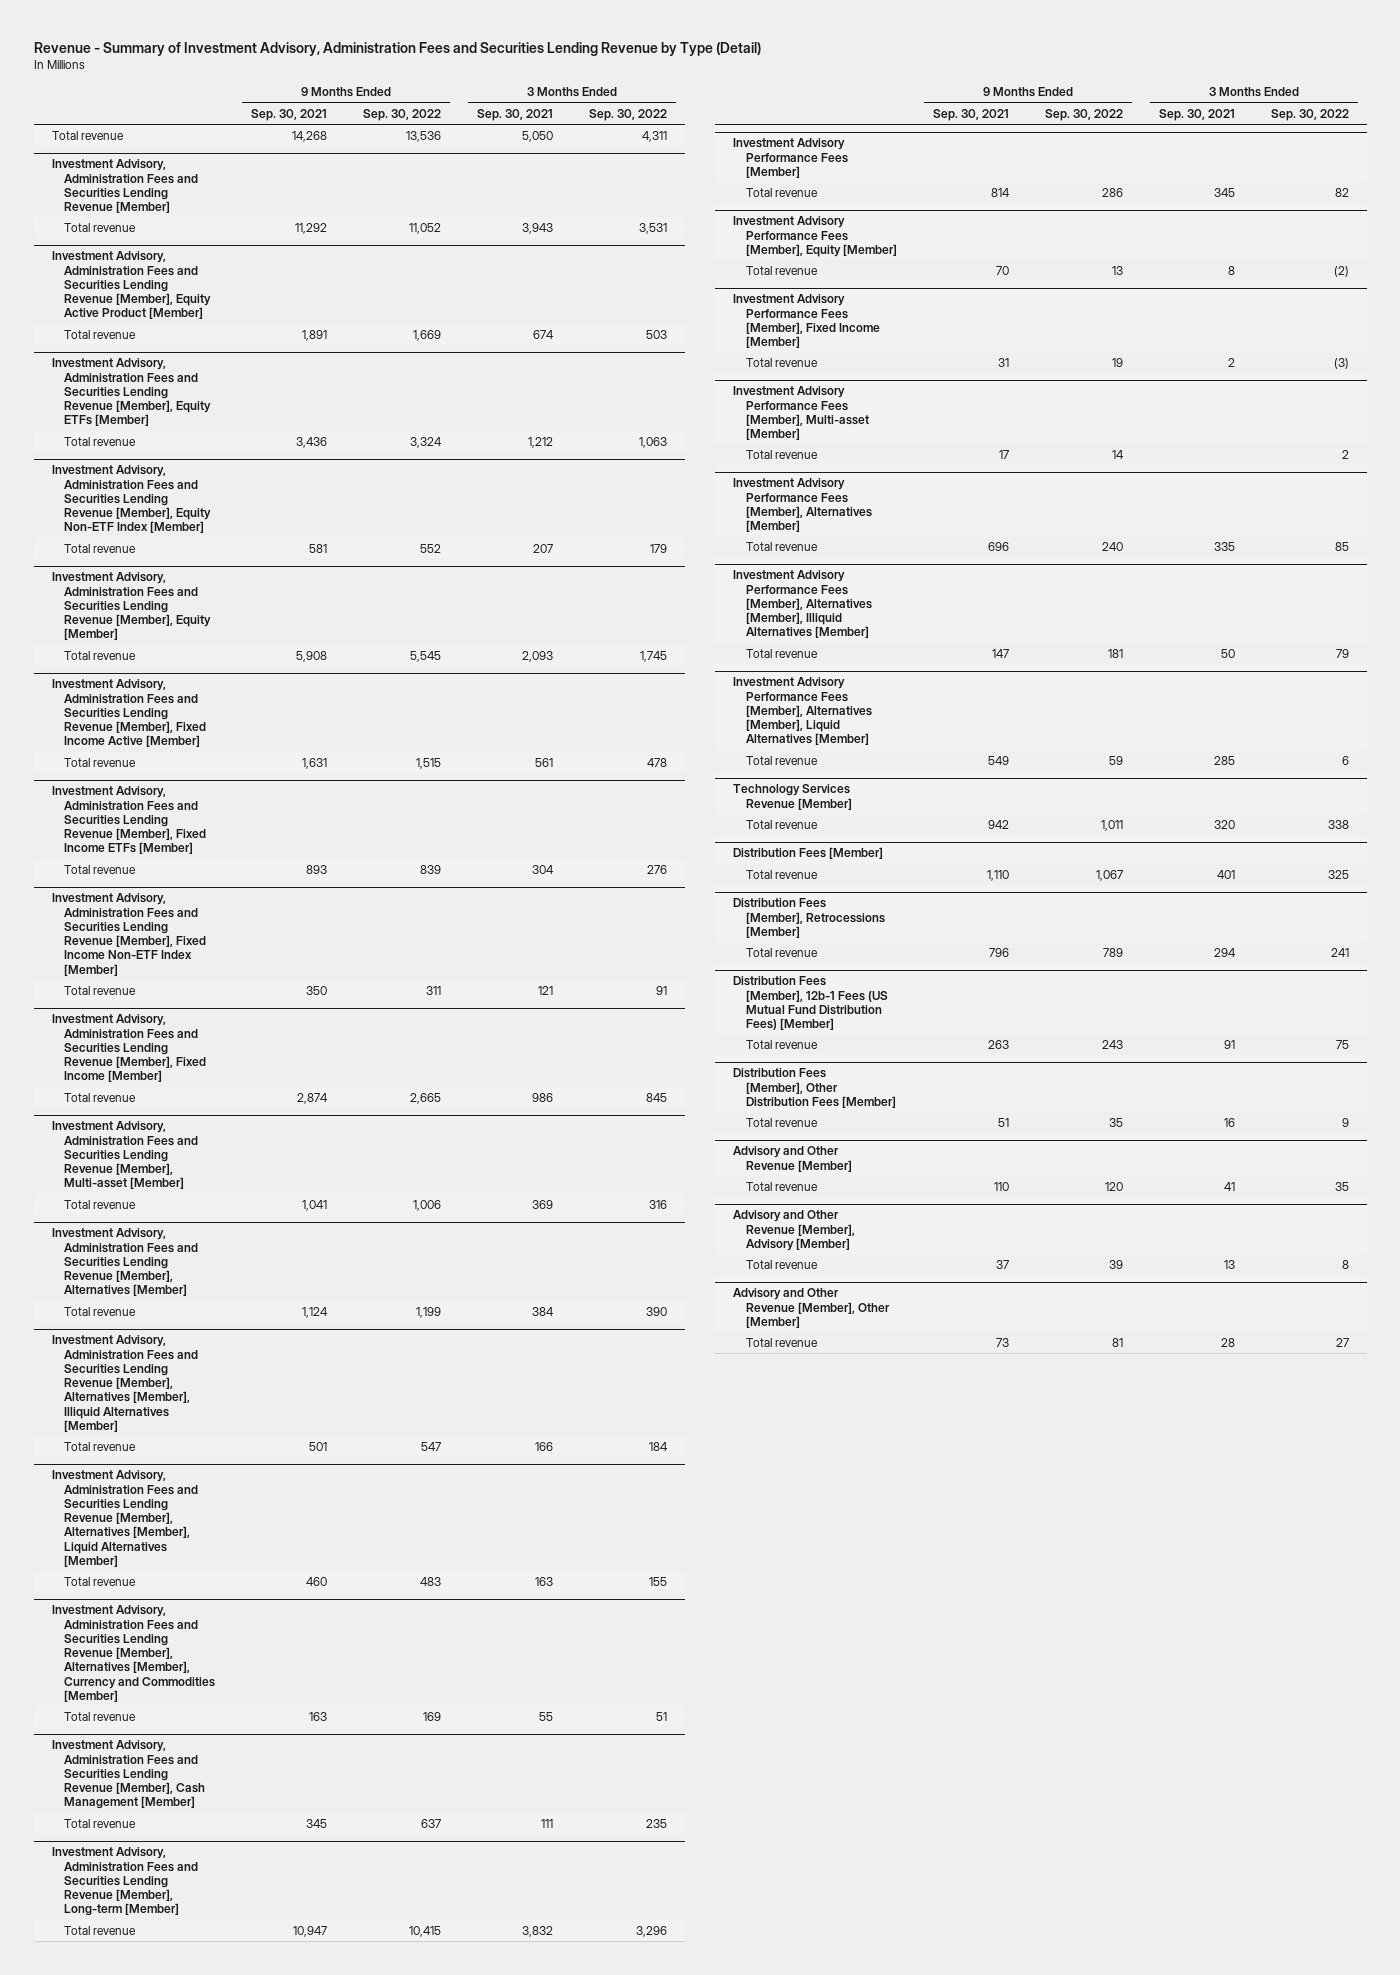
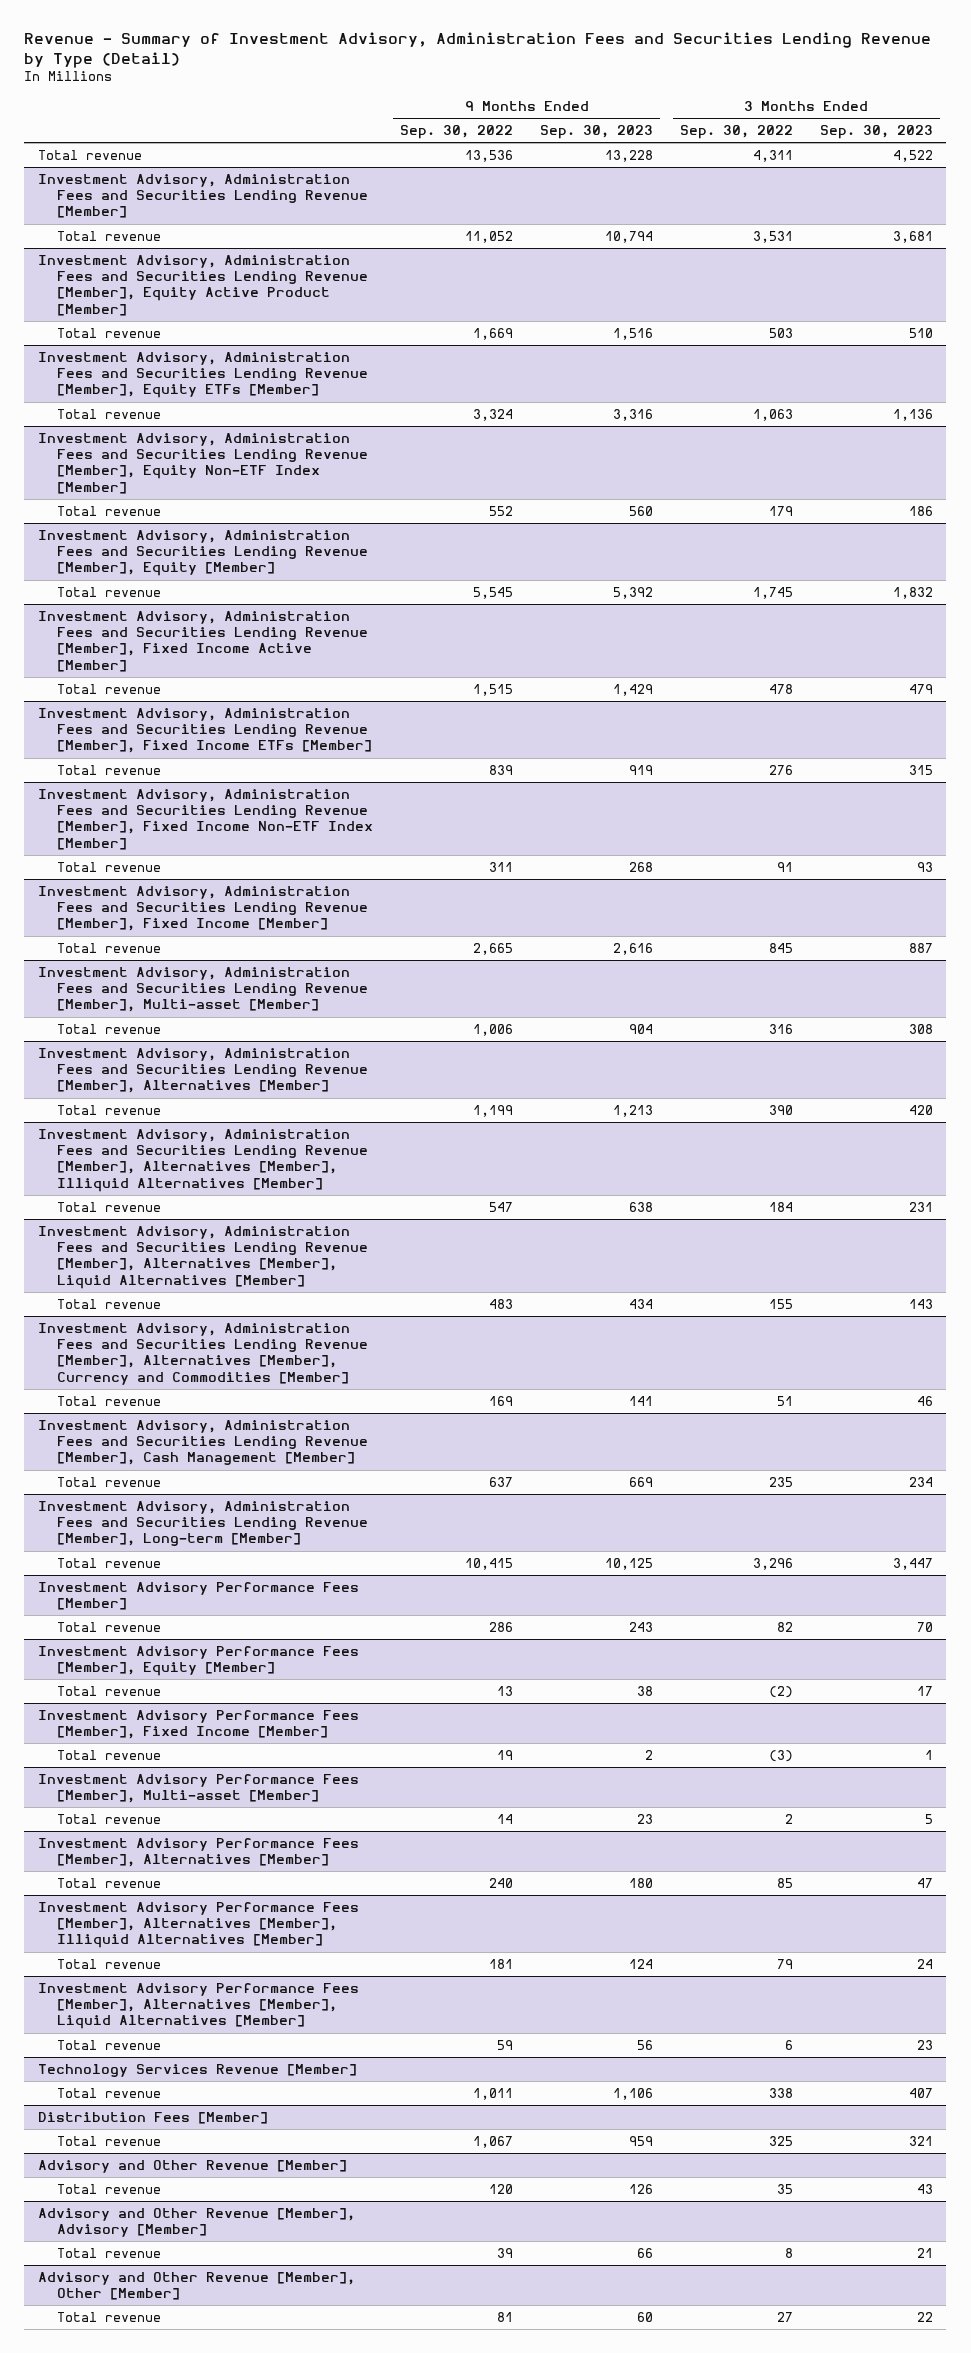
- | 9 Months Ended Sep. 30, 2021 | 9 Months Ended Sep. 30, 2022 | 3 Months Ended Sep. 30, 2021 | 3 Months Ended Sep. 30, 2022
+ | 9 Months Ended Sep. 30, 2022 | 9 Months Ended Sep. 30, 2023 | 3 Months Ended Sep. 30, 2022 | 3 Months Ended Sep. 30, 2023
- Distribution Fees [Member], Retrocessions [Member]
- Total revenue | 796 | 789 | 294 | 241
- Distribution Fees [Member], 12b-1 Fees (US Mutual Fund Distribution Fees) [Member]
- Total revenue | 263 | 243 | 91 | 75
- Distribution Fees [Member], Other Distribution Fees [Member]
- Total revenue | 51 | 35 | 16 | 9

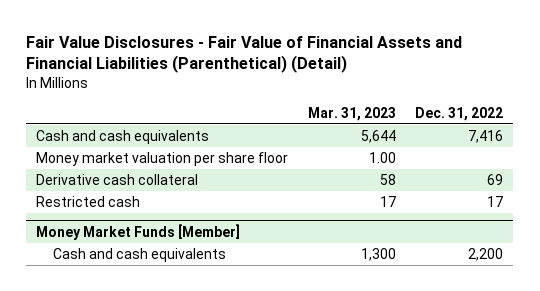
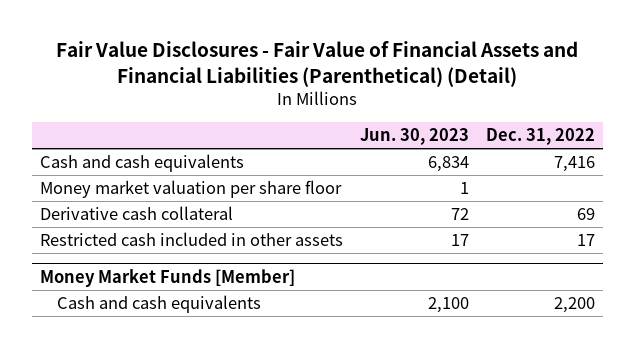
- | Mar. 31, 2023 | Dec. 31, 2022
+ | Jun. 30, 2023 | Dec. 31, 2022
- Restricted cash | 17 | 17
+ Restricted cash included in other assets | 17 | 17

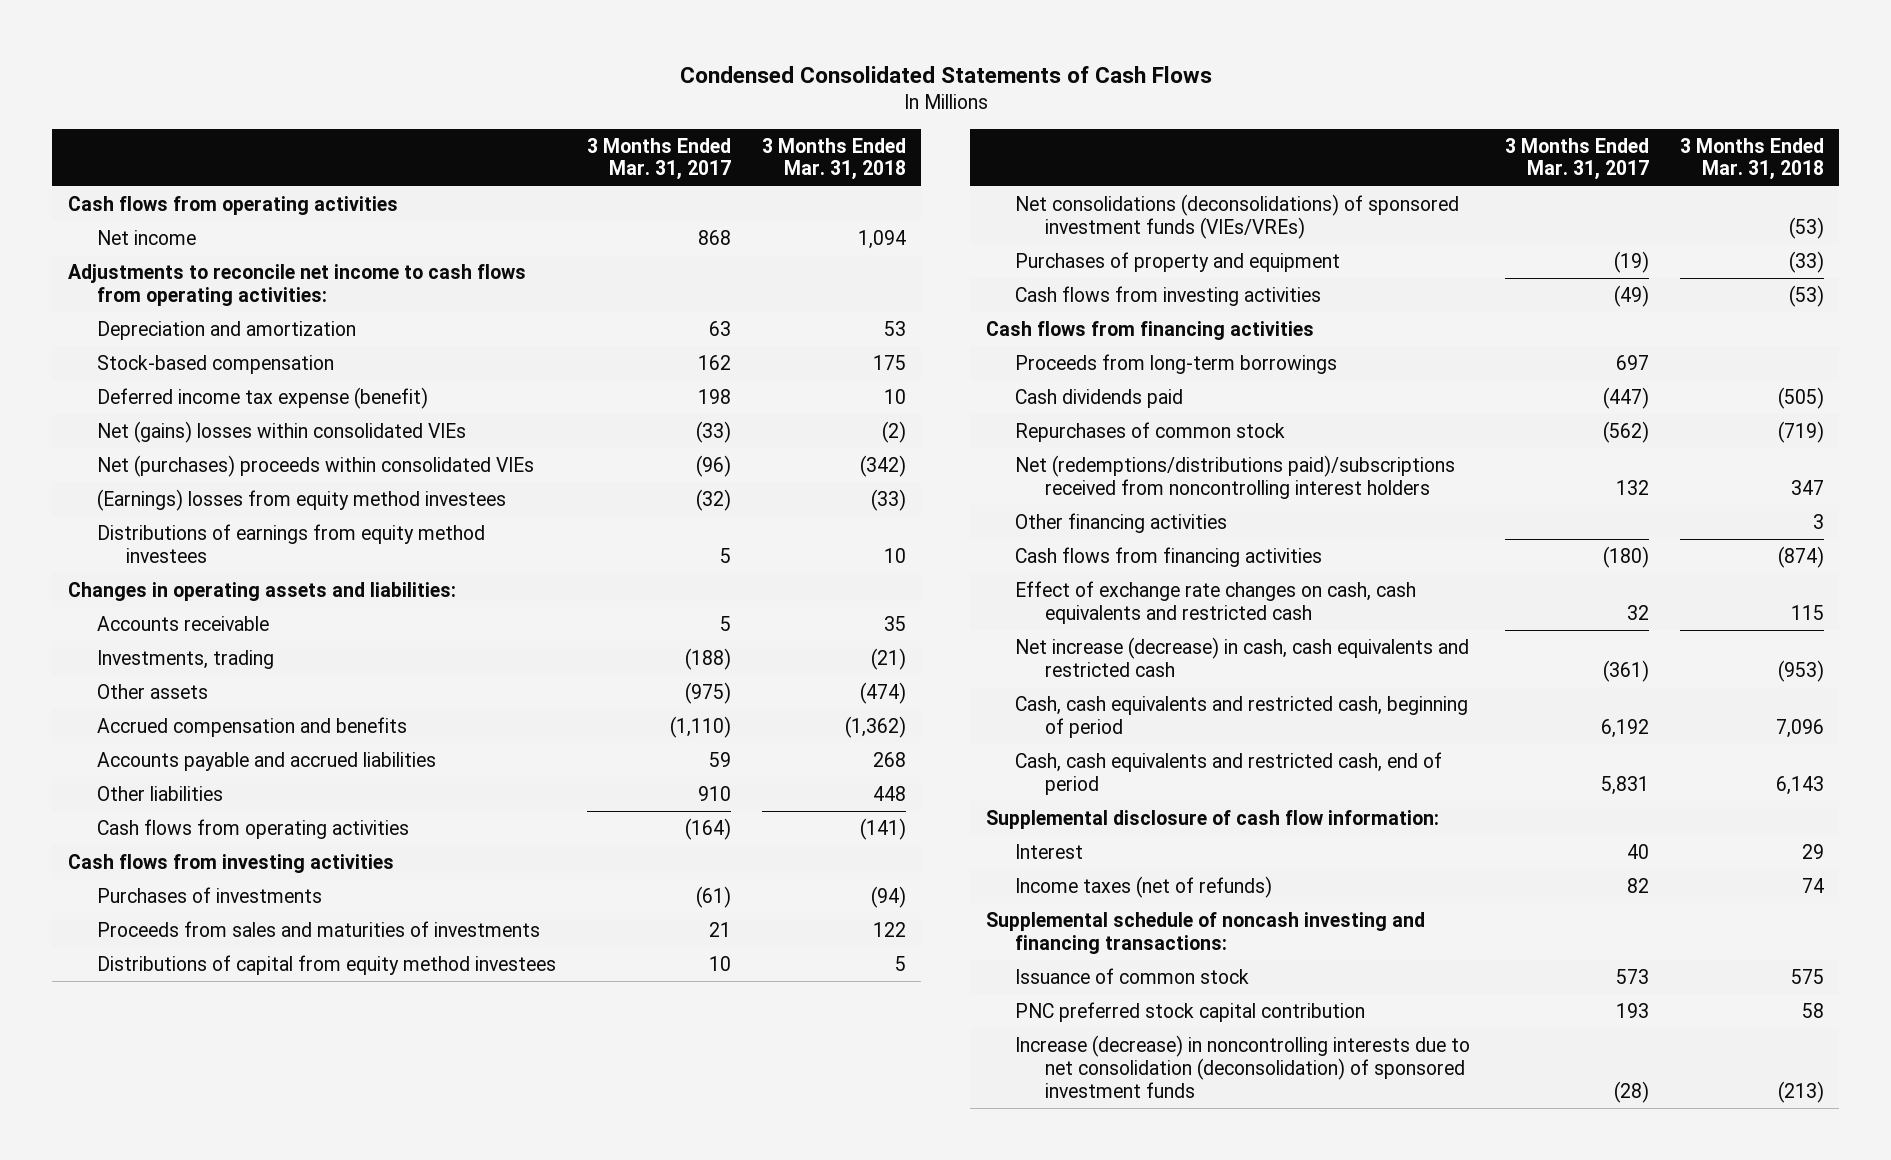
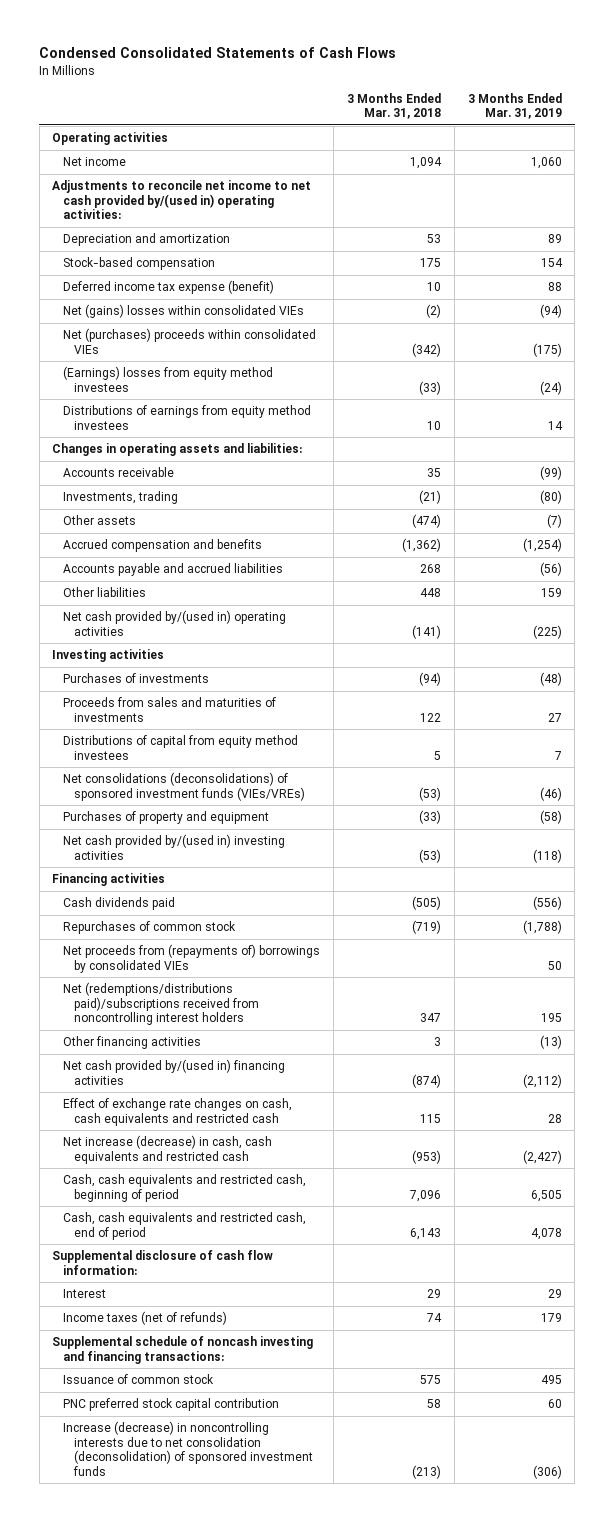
- | 3 Months Ended Mar. 31, 2017 | 3 Months Ended Mar. 31, 2018
+ | 3 Months Ended Mar. 31, 2018 | 3 Months Ended Mar. 31, 2019
- Cash flows from operating activities
+ Operating activities
- Adjustments to reconcile net income to cash flows from operating activities:
+ Adjustments to reconcile net income to net cash provided by/(used in) operating activities:
- Cash flows from operating activities | (164) | (141)
- Cash flows from investing activities
+ Net cash provided by/(used in) operating activities | (141) | (225)
+ Investing activities
- Cash flows from investing activities | (49) | (53)
- Cash flows from financing activities
- Proceeds from long-term borrowings | 697 |
+ Net cash provided by/(used in) investing activities | (53) | (118)
+ Financing activities
+ Net proceeds from (repayments of) borrowings by consolidated VIEs | | 50
- Cash flows from financing activities | (180) | (874)
+ Net cash provided by/(used in) financing activities | (874) | (2,112)

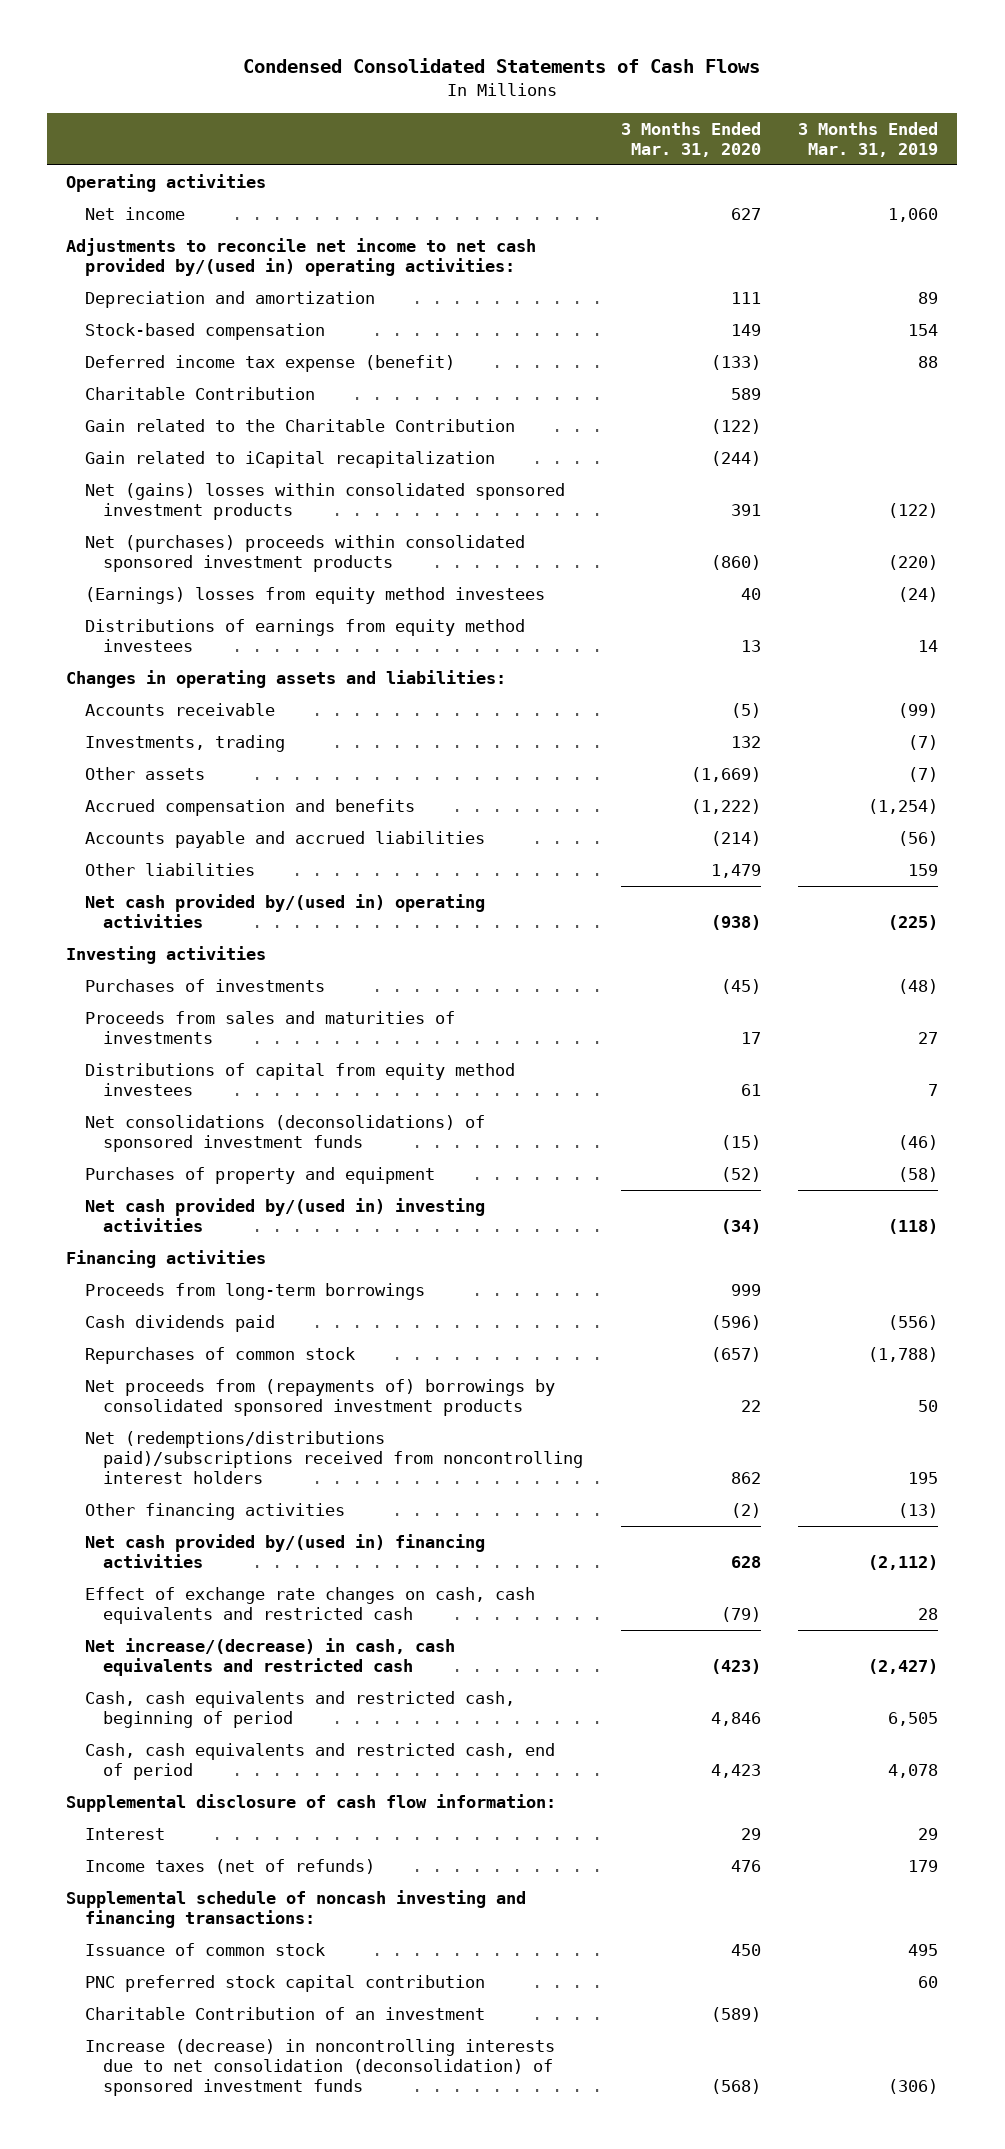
- | 3 Months Ended Mar. 31, 2018 | 3 Months Ended Mar. 31, 2019
+ | 3 Months Ended Mar. 31, 2020 | 3 Months Ended Mar. 31, 2019
- Net (gains) losses within consolidated VIEs | (2) | (94)
- Net (purchases) proceeds within consolidated VIEs | (342) | (175)
+ Charitable Contribution | 589 |
+ Gain related to the Charitable Contribution | (122) |
+ Gain related to iCapital recapitalization | (244) |
+ Net (gains) losses within consolidated sponsored investment products | 391 | (122)
+ Net (purchases) proceeds within consolidated sponsored investment products | (860) | (220)
- Investments, trading | (21) | (80)
+ Investments, trading | 132 | (7)
- Net consolidations (deconsolidations) of sponsored investment funds (VIEs/VREs) | (53) | (46)
+ Net consolidations (deconsolidations) of sponsored investment funds | (15) | (46)
+ Proceeds from long-term borrowings | 999 |
- Net proceeds from (repayments of) borrowings by consolidated VIEs | | 50
+ Net proceeds from (repayments of) borrowings by consolidated sponsored investment products | 22 | 50
- Net increase (decrease) in cash, cash equivalents and restricted cash | (953) | (2,427)
+ Net increase/(decrease) in cash, cash equivalents and restricted cash | (423) | (2,427)
+ Charitable Contribution of an investment | (589) |

